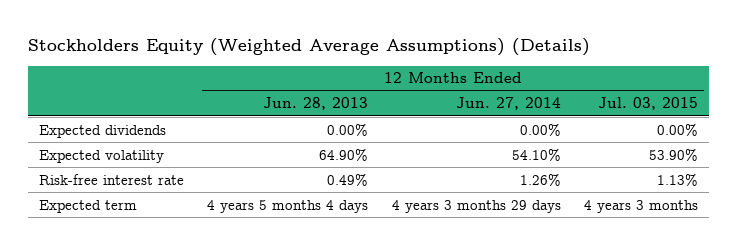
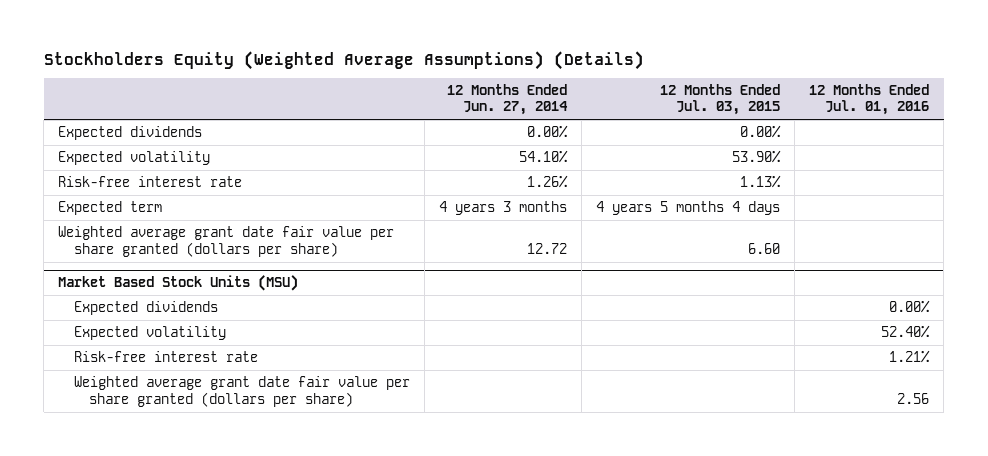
- | 12 Months Ended Jun. 28, 2013 | 12 Months Ended Jun. 27, 2014 | 12 Months Ended Jul. 03, 2015
+ | 12 Months Ended Jun. 27, 2014 | 12 Months Ended Jul. 03, 2015 | 12 Months Ended Jul. 01, 2016
- Expected term | 4 years 5 months 4 days | 4 years 3 months 29 days | 4 years 3 months
+ Expected term | 4 years 3 months | 4 years 5 months 4 days |
+ Weighted average grant date fair value per share granted (dollars per share) | 12.72 | 6.60 |
+ Market Based Stock Units (MSU)
+ Expected dividends | | | 0.00%
+ Expected volatility | | | 52.40%
+ Risk-free interest rate | | | 1.21%
+ Weighted average grant date fair value per share granted (dollars per share) | | | 2.56

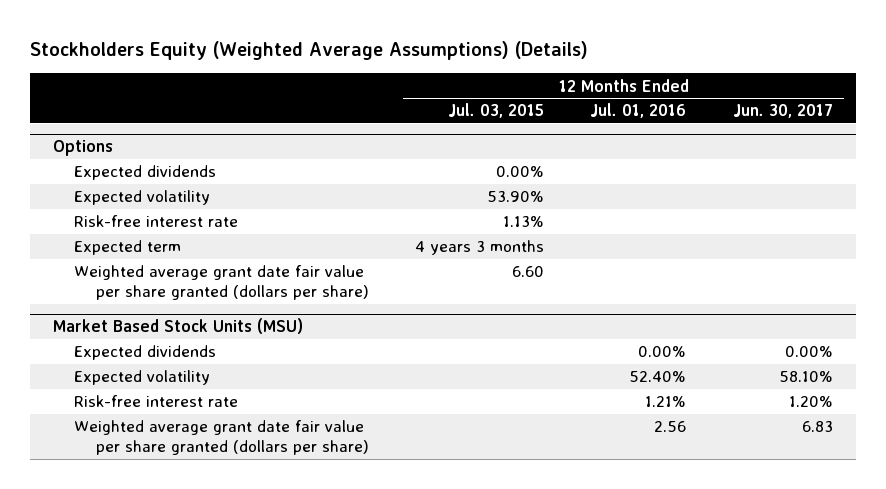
- | 12 Months Ended Jun. 27, 2014 | 12 Months Ended Jul. 03, 2015 | 12 Months Ended Jul. 01, 2016
+ | 12 Months Ended Jul. 03, 2015 | 12 Months Ended Jul. 01, 2016 | 12 Months Ended Jun. 30, 2017
+ Options
- Expected term | 4 years 3 months | 4 years 5 months 4 days |
+ Expected term | 4 years 3 months | |

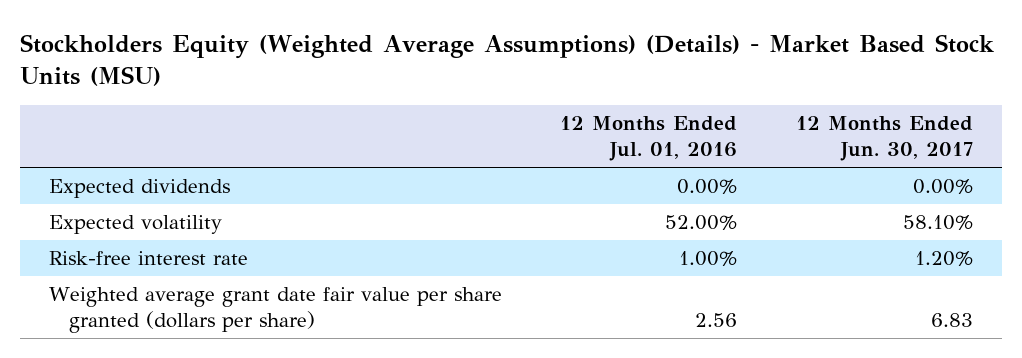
- Stockholders Equity (Weighted Average Assumptions) (Details)
+ Stockholders Equity (Weighted Average Assumptions) (Details) - Market Based Stock Units (MSU)
- | 12 Months Ended Jul. 03, 2015 | 12 Months Ended Jul. 01, 2016 | 12 Months Ended Jun. 30, 2017
+ | 12 Months Ended Jul. 01, 2016 | 12 Months Ended Jun. 30, 2017
- Options
- Expected dividends | 0.00% | |
- Expected volatility | 53.90% | |
- Risk-free interest rate | 1.13% | |
- Expected term | 4 years 3 months | |
- Weighted average grant date fair value per share granted (dollars per share) | 6.60 | |
- Market Based Stock Units (MSU)
- Expected volatility | | 52.40% | 58.10%
- Risk-free interest rate | | 1.21% | 1.20%
+ Expected volatility | 52.00% | 58.10%
+ Risk-free interest rate | 1.00% | 1.20%

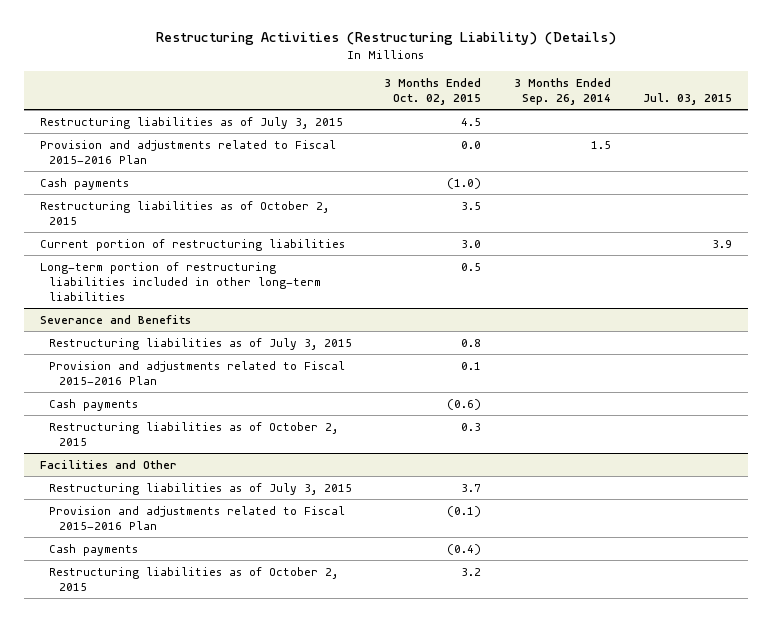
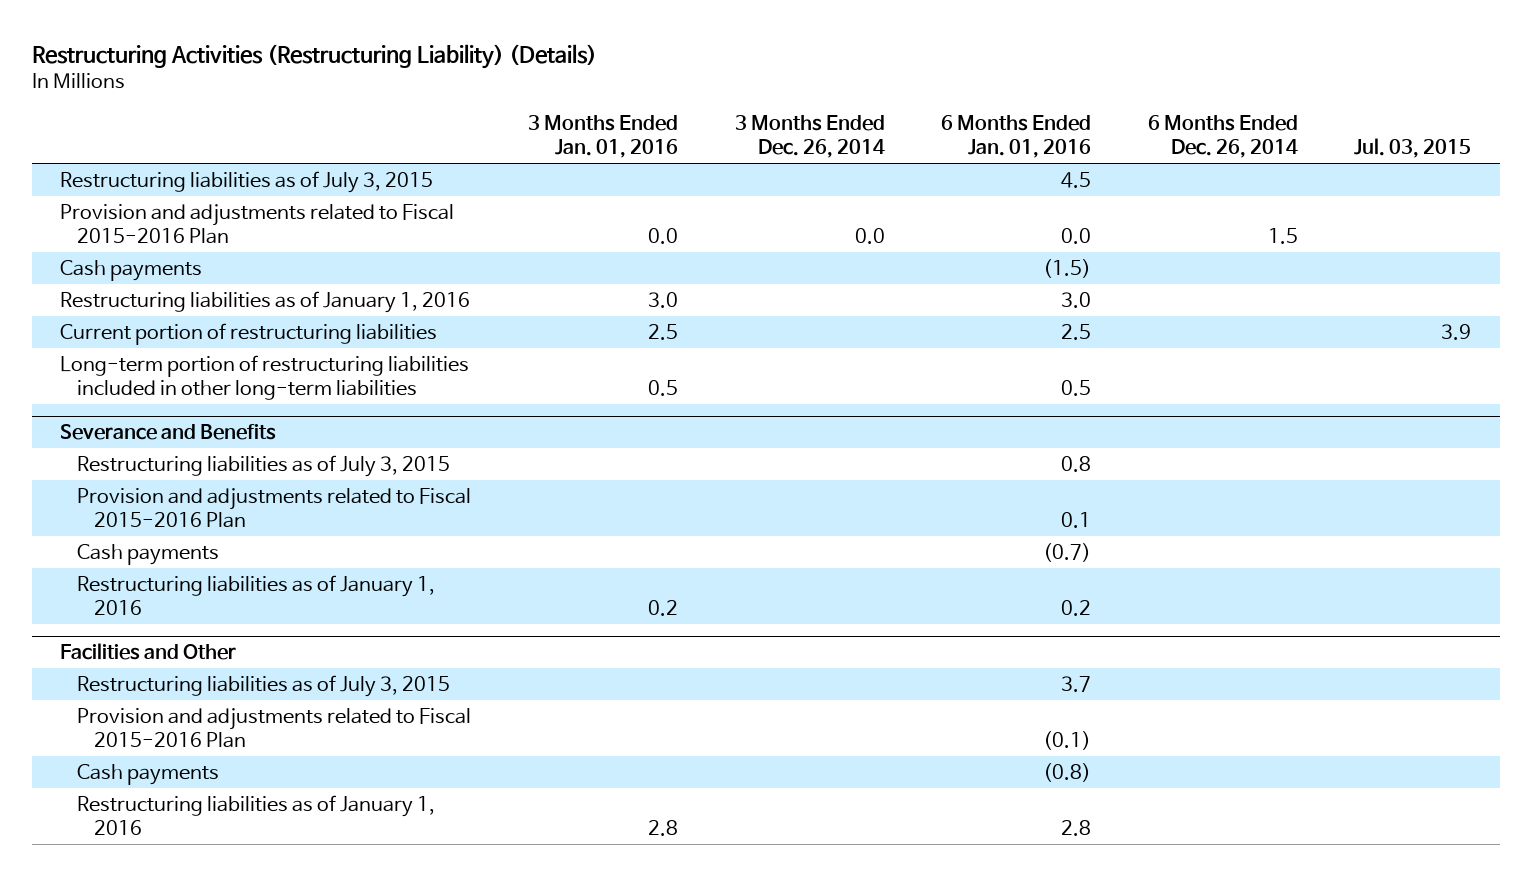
- | 3 Months Ended Oct. 02, 2015 | 3 Months Ended Sep. 26, 2014 | Jul. 03, 2015
+ | 3 Months Ended Jan. 01, 2016 | 3 Months Ended Dec. 26, 2014 | 6 Months Ended Jan. 01, 2016 | 6 Months Ended Dec. 26, 2014 | Jul. 03, 2015
- Restructuring liabilities as of October 2, 2015 | 3.5 | |
+ Restructuring liabilities as of January 1, 2016 | 3.0 | | 3.0 | |
@ Severance and Benefits
- Restructuring liabilities as of October 2, 2015 | 0.3 | |
+ Restructuring liabilities as of January 1, 2016 | 0.2 | | 0.2 | |
@ Facilities and Other
- Restructuring liabilities as of October 2, 2015 | 3.2 | |
+ Restructuring liabilities as of January 1, 2016 | 2.8 | | 2.8 | |

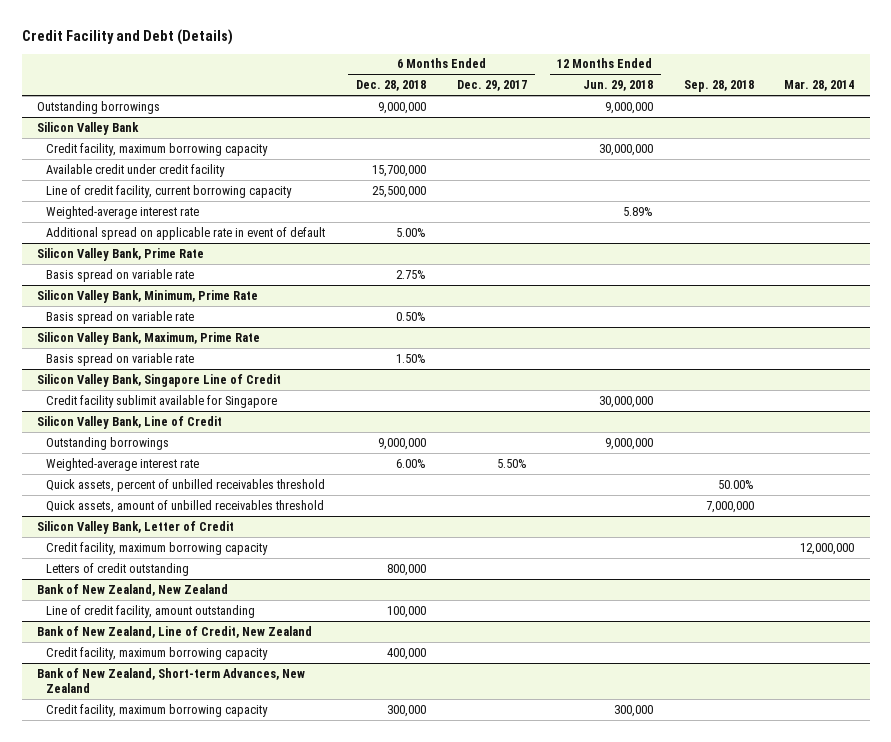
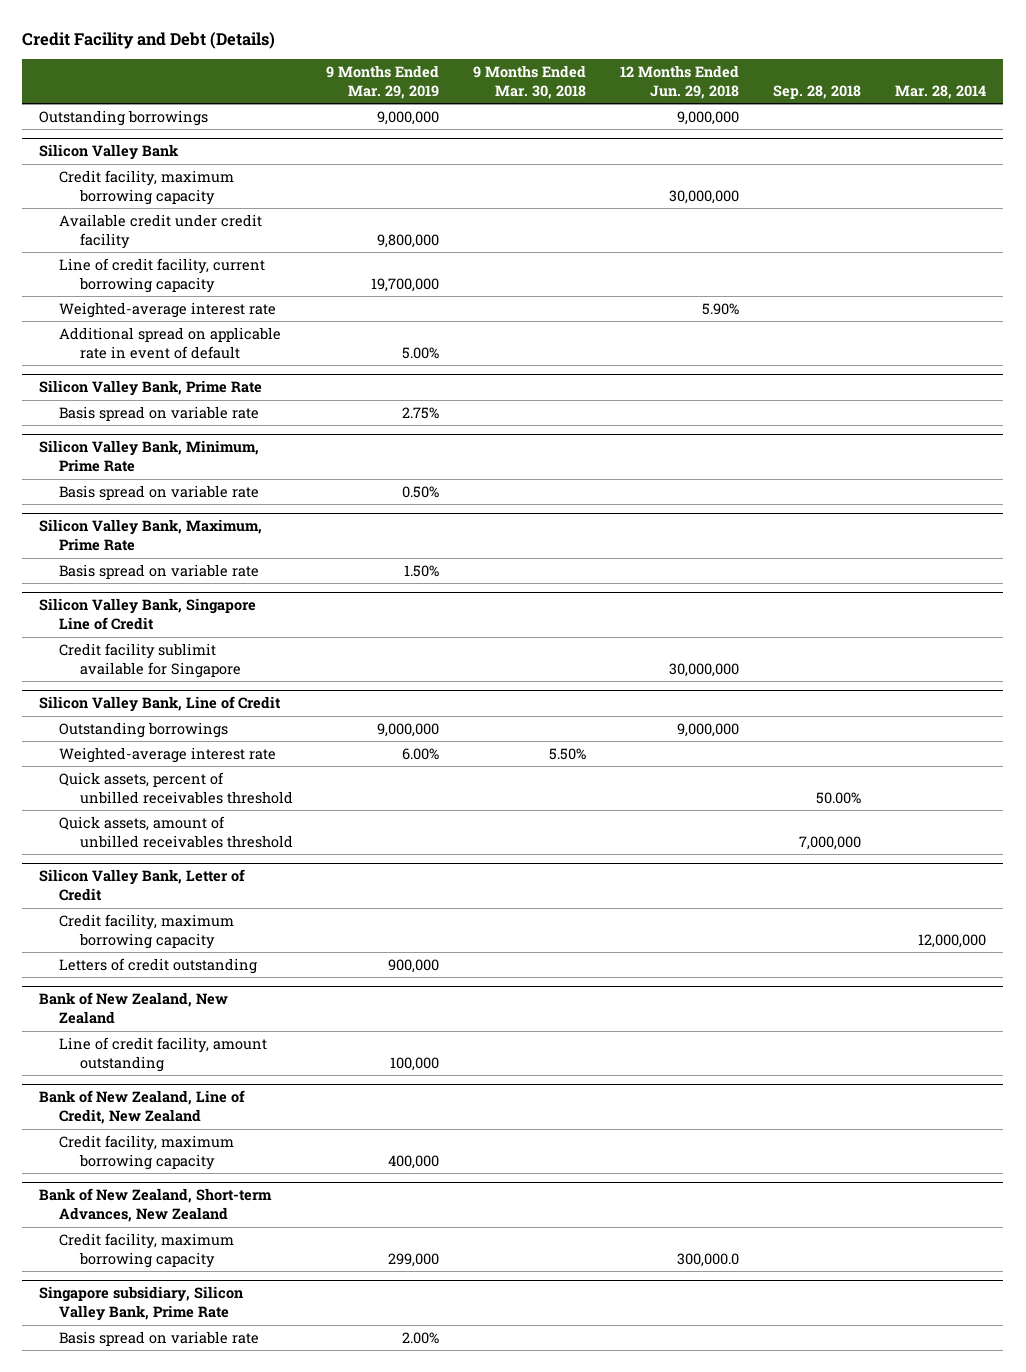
- | 6 Months Ended Dec. 28, 2018 | 6 Months Ended Dec. 29, 2017 | 12 Months Ended Jun. 29, 2018 | Sep. 28, 2018 | Mar. 28, 2014
+ | 9 Months Ended Mar. 29, 2019 | 9 Months Ended Mar. 30, 2018 | 12 Months Ended Jun. 29, 2018 | Sep. 28, 2018 | Mar. 28, 2014
@ Silicon Valley Bank
- Weighted-average interest rate | | | 5.89% | |
+ Weighted-average interest rate | | | 5.90% | |
@ Bank of New Zealand, Short-term Advances, New Zealand
- Credit facility, maximum borrowing capacity | 300,000 | | 300,000 | |
+ Credit facility, maximum borrowing capacity | 299,000 | | 300,000.0 | |
+ Singapore subsidiary, Silicon Valley Bank, Prime Rate
+ Basis spread on variable rate | 2.00% | | | |

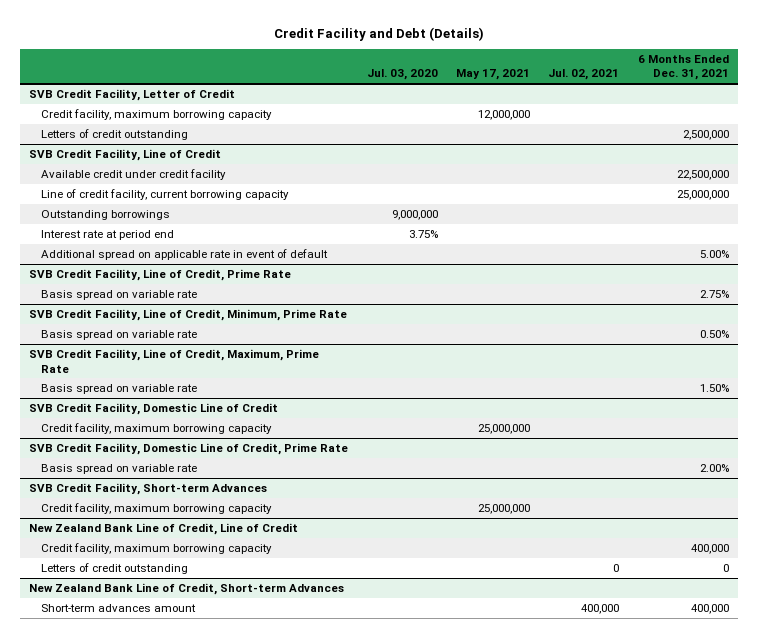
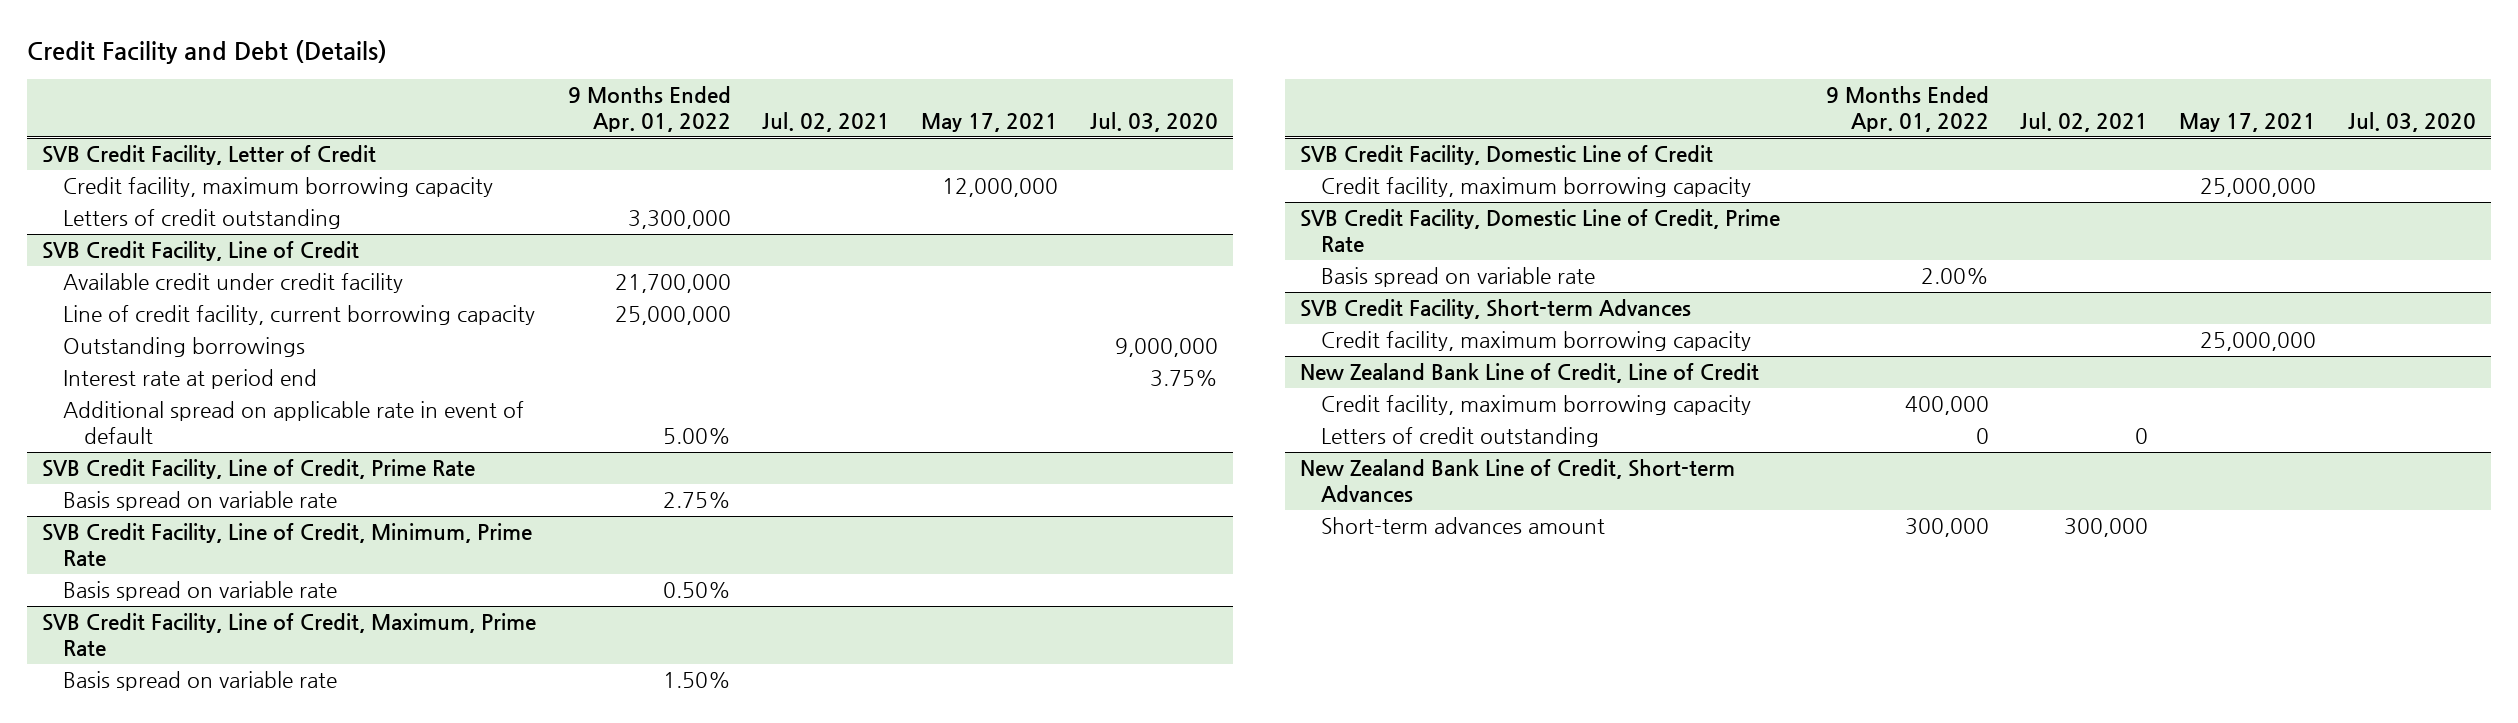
- | Jul. 03, 2020 | May 17, 2021 | Jul. 02, 2021 | 6 Months Ended Dec. 31, 2021
+ | 9 Months Ended Apr. 01, 2022 | Jul. 02, 2021 | May 17, 2021 | Jul. 03, 2020
@ New Zealand Bank Line of Credit, Short-term Advances
- Short-term advances amount | | | 400,000 | 400,000
+ Short-term advances amount | 300,000 | 300,000 | |

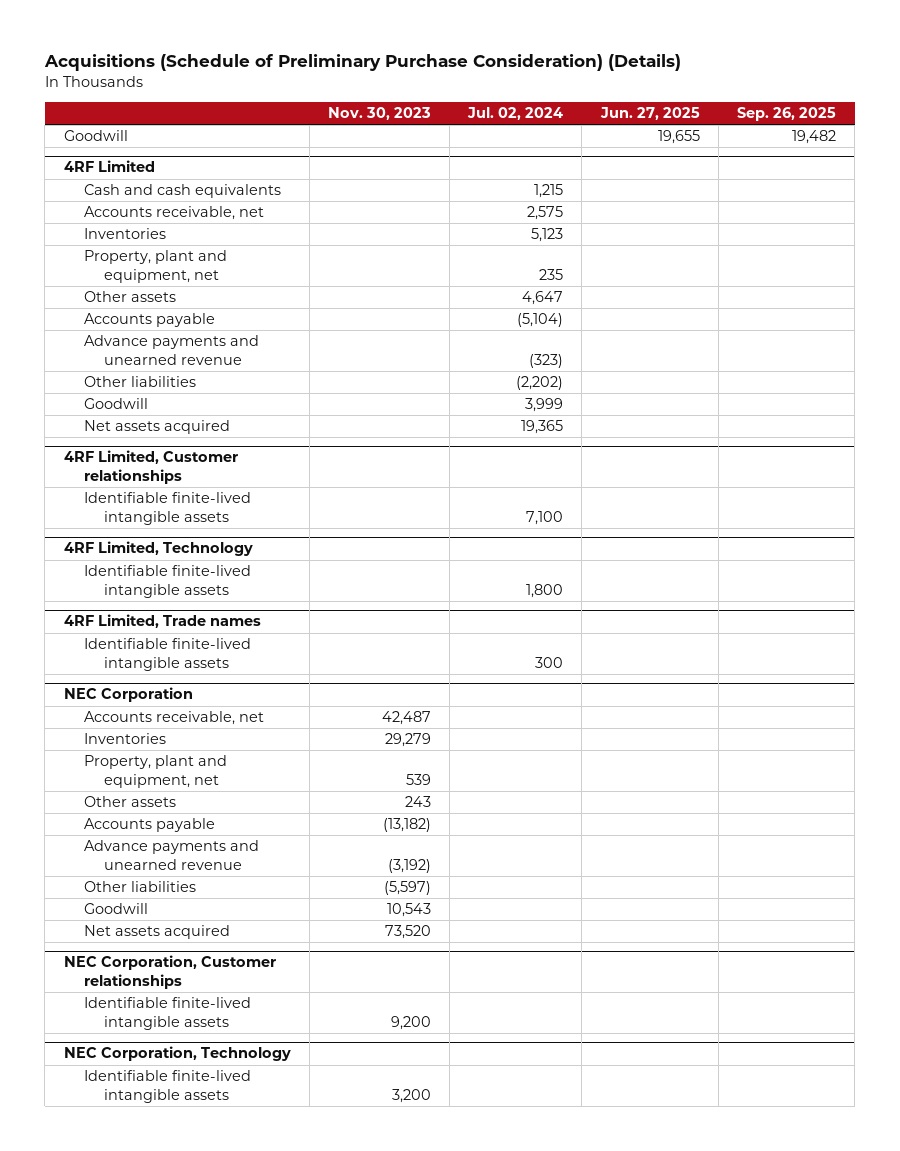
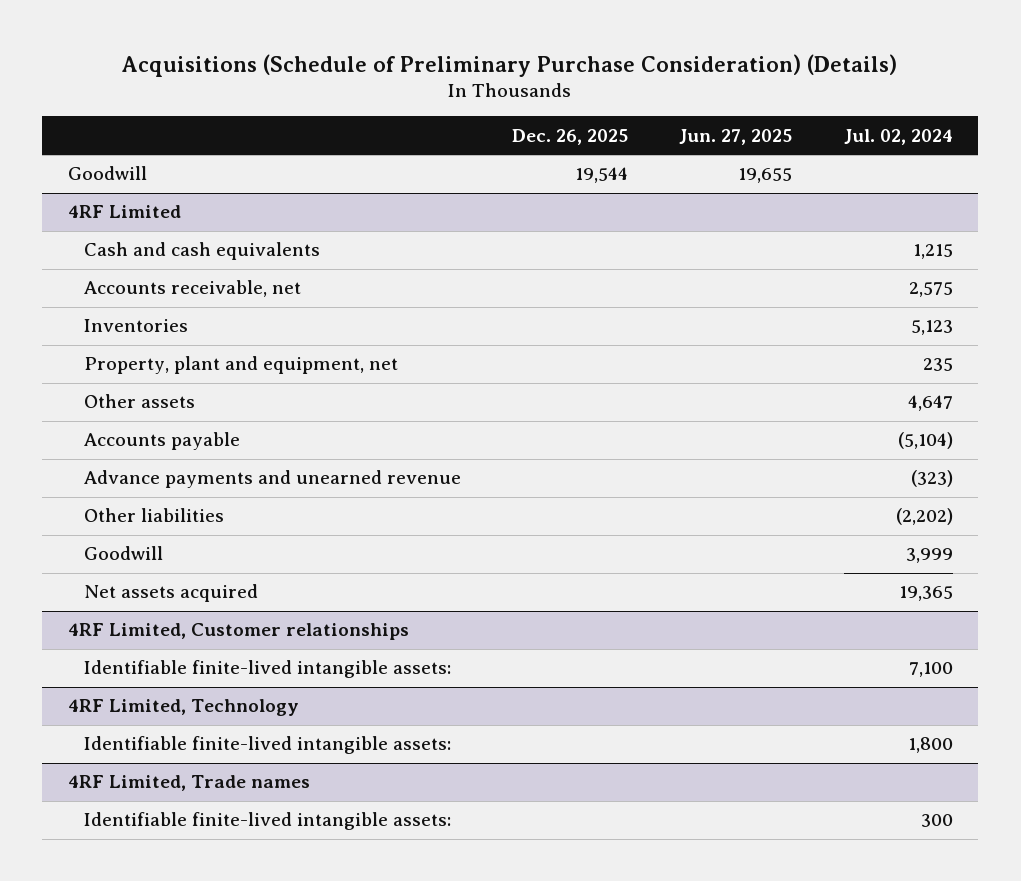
- | Nov. 30, 2023 | Jul. 02, 2024 | Jun. 27, 2025 | Sep. 26, 2025
+ | Dec. 26, 2025 | Jun. 27, 2025 | Jul. 02, 2024
@ 4RF Limited, Customer relationships
- Identifiable finite-lived intangible assets | | 7,100 | |
+ Identifiable finite-lived intangible assets: | | | 7,100
@ 4RF Limited, Technology
- Identifiable finite-lived intangible assets | | 1,800 | |
+ Identifiable finite-lived intangible assets: | | | 1,800
@ 4RF Limited, Trade names
- Identifiable finite-lived intangible assets | | 300 | |
- NEC Corporation
- Accounts receivable, net | 42,487 | | |
- Inventories | 29,279 | | |
- Property, plant and equipment, net | 539 | | |
- Other assets | 243 | | |
- Accounts payable | (13,182) | | |
- Advance payments and unearned revenue | (3,192) | | |
- Other liabilities | (5,597) | | |
- Goodwill | 10,543 | | |
- Net assets acquired | 73,520 | | |
- NEC Corporation, Customer relationships
- Identifiable finite-lived intangible assets | 9,200 | | |
- NEC Corporation, Technology
- Identifiable finite-lived intangible assets | 3,200 | | |
@ 4RF Limited, Trade names
+ Identifiable finite-lived intangible assets: | | | 300

